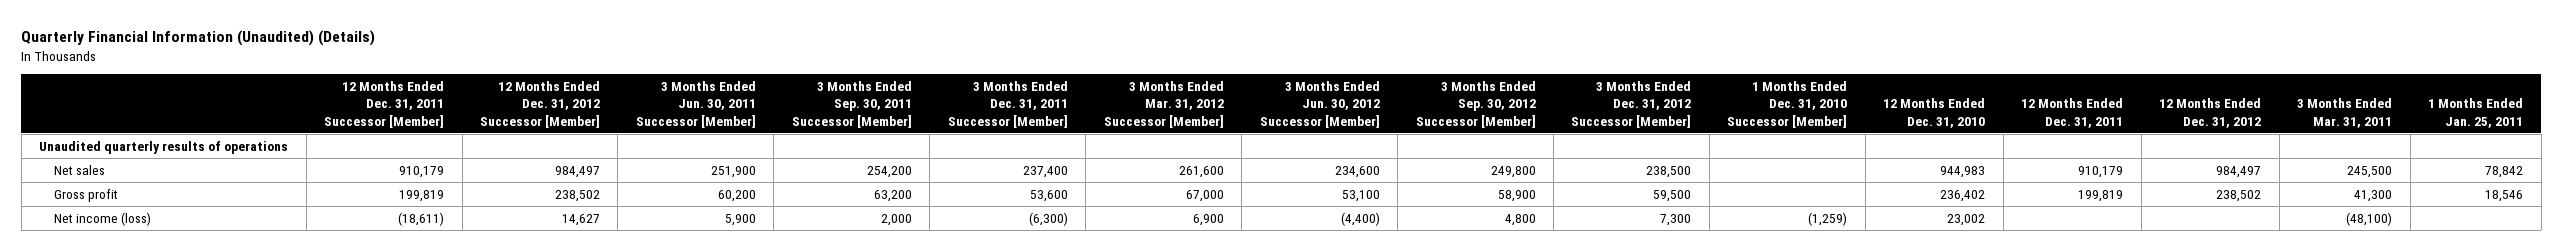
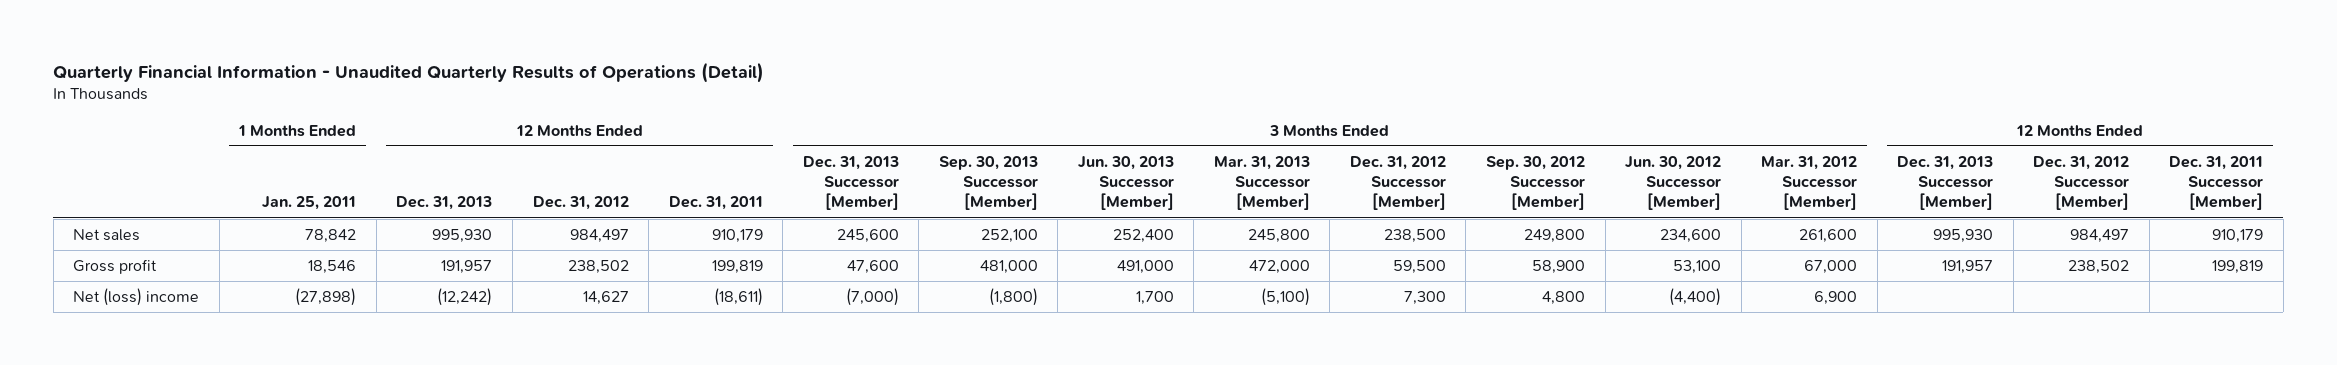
- Quarterly Financial Information (Unaudited) (Details)
+ Quarterly Financial Information - Unaudited Quarterly Results of Operations (Detail)
- | 12 Months Ended Dec. 31, 2011 Successor [Member] | 12 Months Ended Dec. 31, 2012 Successor [Member] | 3 Months Ended Jun. 30, 2011 Successor [Member] | 3 Months Ended Sep. 30, 2011 Successor [Member] | 3 Months Ended Dec. 31, 2011 Successor [Member] | 3 Months Ended Mar. 31, 2012 Successor [Member] | 3 Months Ended Jun. 30, 2012 Successor [Member] | 3 Months Ended Sep. 30, 2012 Successor [Member] | 3 Months Ended Dec. 31, 2012 Successor [Member] | 1 Months Ended Dec. 31, 2010 Successor [Member] | 12 Months Ended Dec. 31, 2010 | 12 Months Ended Dec. 31, 2011 | 12 Months Ended Dec. 31, 2012 | 3 Months Ended Mar. 31, 2011 | 1 Months Ended Jan. 25, 2011
+ | 1 Months Ended Jan. 25, 2011 | 12 Months Ended Dec. 31, 2013 | 12 Months Ended Dec. 31, 2012 | 12 Months Ended Dec. 31, 2011 | 3 Months Ended Dec. 31, 2013 Successor [Member] | 3 Months Ended Sep. 30, 2013 Successor [Member] | 3 Months Ended Jun. 30, 2013 Successor [Member] | 3 Months Ended Mar. 31, 2013 Successor [Member] | 3 Months Ended Dec. 31, 2012 Successor [Member] | 3 Months Ended Sep. 30, 2012 Successor [Member] | 3 Months Ended Jun. 30, 2012 Successor [Member] | 3 Months Ended Mar. 31, 2012 Successor [Member] | 12 Months Ended Dec. 31, 2013 Successor [Member] | 12 Months Ended Dec. 31, 2012 Successor [Member] | 12 Months Ended Dec. 31, 2011 Successor [Member]
- Unaudited quarterly results of operations
- Net income (loss) | (18,611) | 14,627 | 5,900 | 2,000 | (6,300) | 6,900 | (4,400) | 4,800 | 7,300 | (1,259) | 23,002 | | | (48,100) |
+ Net (loss) income | (27,898) | (12,242) | 14,627 | (18,611) | (7,000) | (1,800) | 1,700 | (5,100) | 7,300 | 4,800 | (4,400) | 6,900 | | |

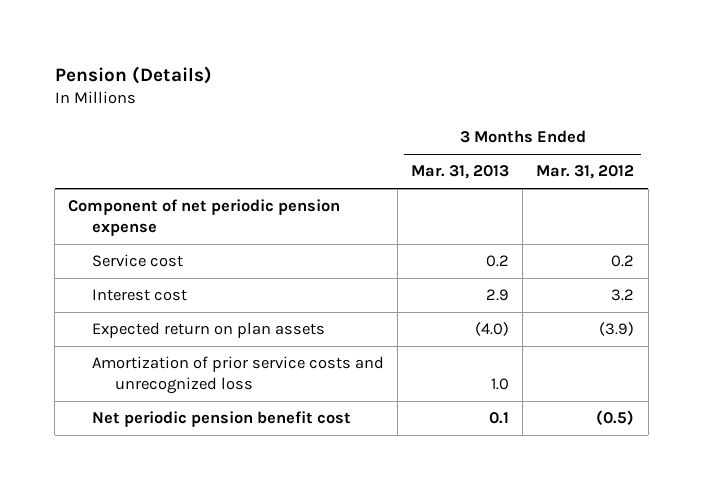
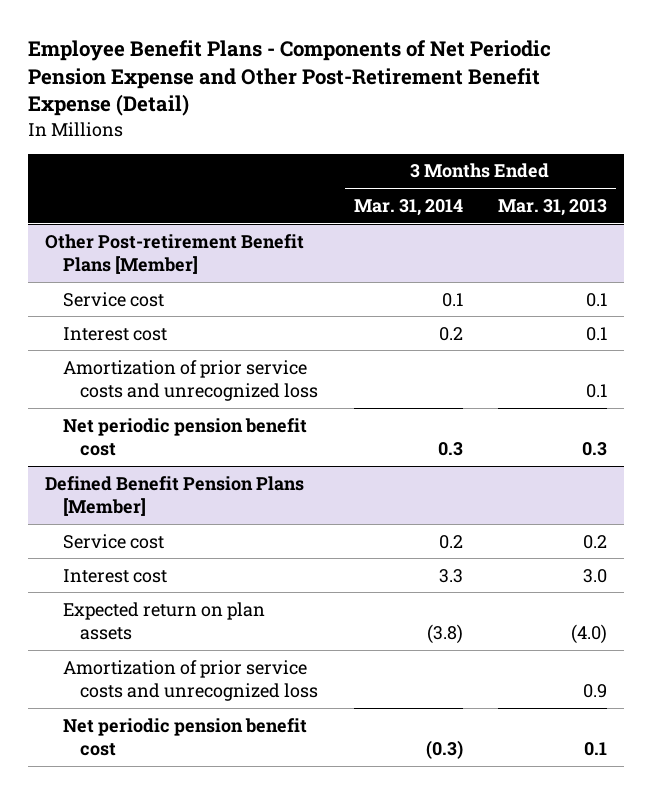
- Pension (Details)
+ Employee Benefit Plans - Components of Net Periodic Pension Expense and Other Post-Retirement Benefit Expense (Detail)
- | 3 Months Ended Mar. 31, 2013 | 3 Months Ended Mar. 31, 2012
+ | 3 Months Ended Mar. 31, 2014 | 3 Months Ended Mar. 31, 2013
- Component of net periodic pension expense
+ Other Post-retirement Benefit Plans [Member]
+ Service cost | 0.1 | 0.1
+ Interest cost | 0.2 | 0.1
+ Amortization of prior service costs and unrecognized loss | | 0.1
+ Net periodic pension benefit cost | 0.3 | 0.3
+ Defined Benefit Pension Plans [Member]
- Interest cost | 2.9 | 3.2
+ Interest cost | 3.3 | 3.0
- Amortization of prior service costs and unrecognized loss | 1.0 |
+ Amortization of prior service costs and unrecognized loss | | 0.9

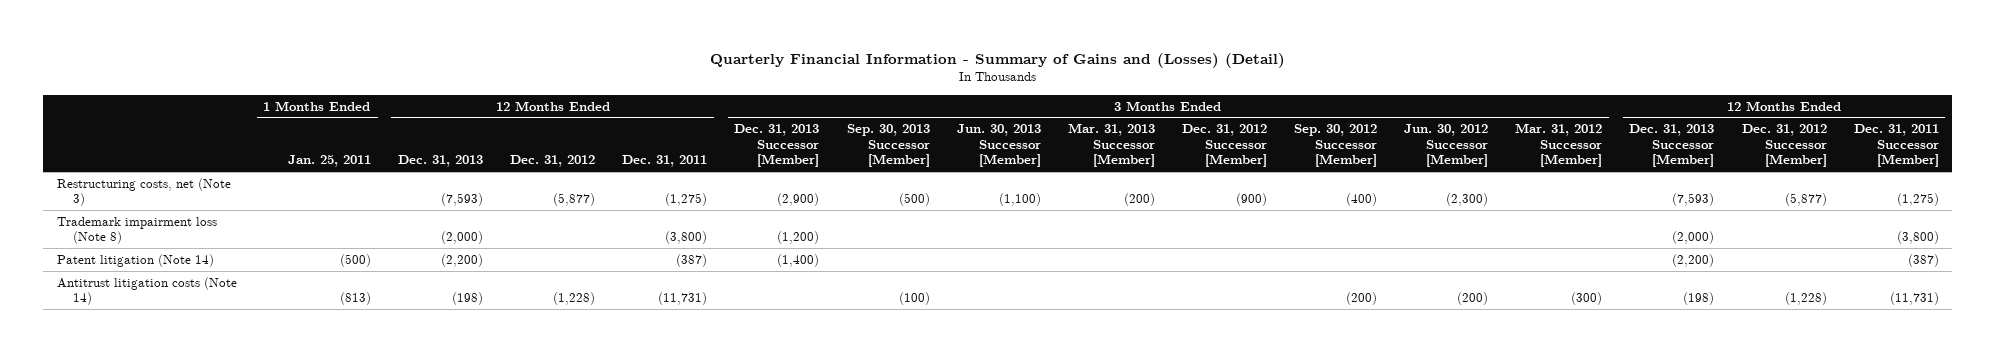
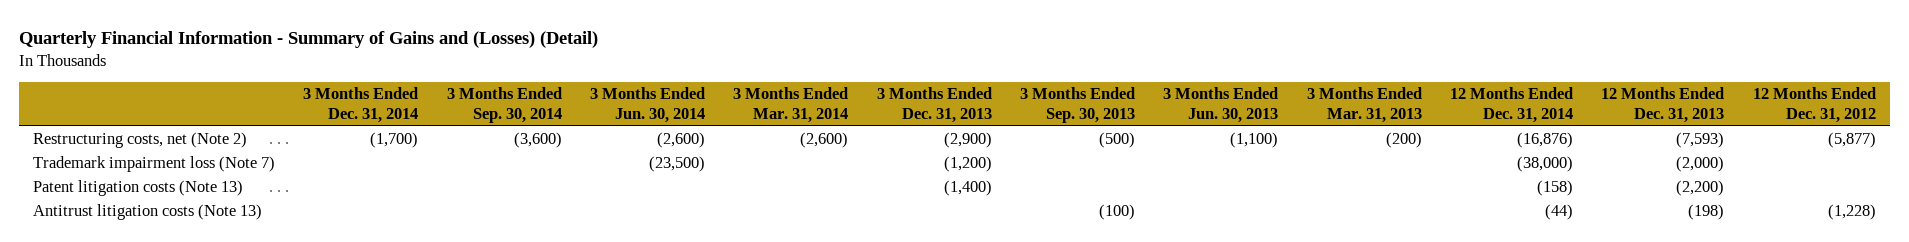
- | 1 Months Ended Jan. 25, 2011 | 12 Months Ended Dec. 31, 2013 | 12 Months Ended Dec. 31, 2012 | 12 Months Ended Dec. 31, 2011 | 3 Months Ended Dec. 31, 2013 Successor [Member] | 3 Months Ended Sep. 30, 2013 Successor [Member] | 3 Months Ended Jun. 30, 2013 Successor [Member] | 3 Months Ended Mar. 31, 2013 Successor [Member] | 3 Months Ended Dec. 31, 2012 Successor [Member] | 3 Months Ended Sep. 30, 2012 Successor [Member] | 3 Months Ended Jun. 30, 2012 Successor [Member] | 3 Months Ended Mar. 31, 2012 Successor [Member] | 12 Months Ended Dec. 31, 2013 Successor [Member] | 12 Months Ended Dec. 31, 2012 Successor [Member] | 12 Months Ended Dec. 31, 2011 Successor [Member]
+ | 3 Months Ended Dec. 31, 2014 | 3 Months Ended Sep. 30, 2014 | 3 Months Ended Jun. 30, 2014 | 3 Months Ended Mar. 31, 2014 | 3 Months Ended Dec. 31, 2013 | 3 Months Ended Sep. 30, 2013 | 3 Months Ended Jun. 30, 2013 | 3 Months Ended Mar. 31, 2013 | 12 Months Ended Dec. 31, 2014 | 12 Months Ended Dec. 31, 2013 | 12 Months Ended Dec. 31, 2012
- Restructuring costs, net (Note 3) | | (7,593) | (5,877) | (1,275) | (2,900) | (500) | (1,100) | (200) | (900) | (400) | (2,300) | | (7,593) | (5,877) | (1,275)
- Trademark impairment loss (Note 8) | | (2,000) | | (3,800) | (1,200) | | | | | | | | (2,000) | | (3,800)
- Patent litigation (Note 14) | (500) | (2,200) | | (387) | (1,400) | | | | | | | | (2,200) | | (387)
- Antitrust litigation costs (Note 14) | (813) | (198) | (1,228) | (11,731) | | (100) | | | | (200) | (200) | (300) | (198) | (1,228) | (11,731)
+ Restructuring costs, net (Note 2) | (1,700) | (3,600) | (2,600) | (2,600) | (2,900) | (500) | (1,100) | (200) | (16,876) | (7,593) | (5,877)
+ Trademark impairment loss (Note 7) | | | (23,500) | | (1,200) | | | | (38,000) | (2,000) |
+ Patent litigation costs (Note 13) | | | | | (1,400) | | | | (158) | (2,200) |
+ Antitrust litigation costs (Note 13) | | | | | | (100) | | | (44) | (198) | (1,228)

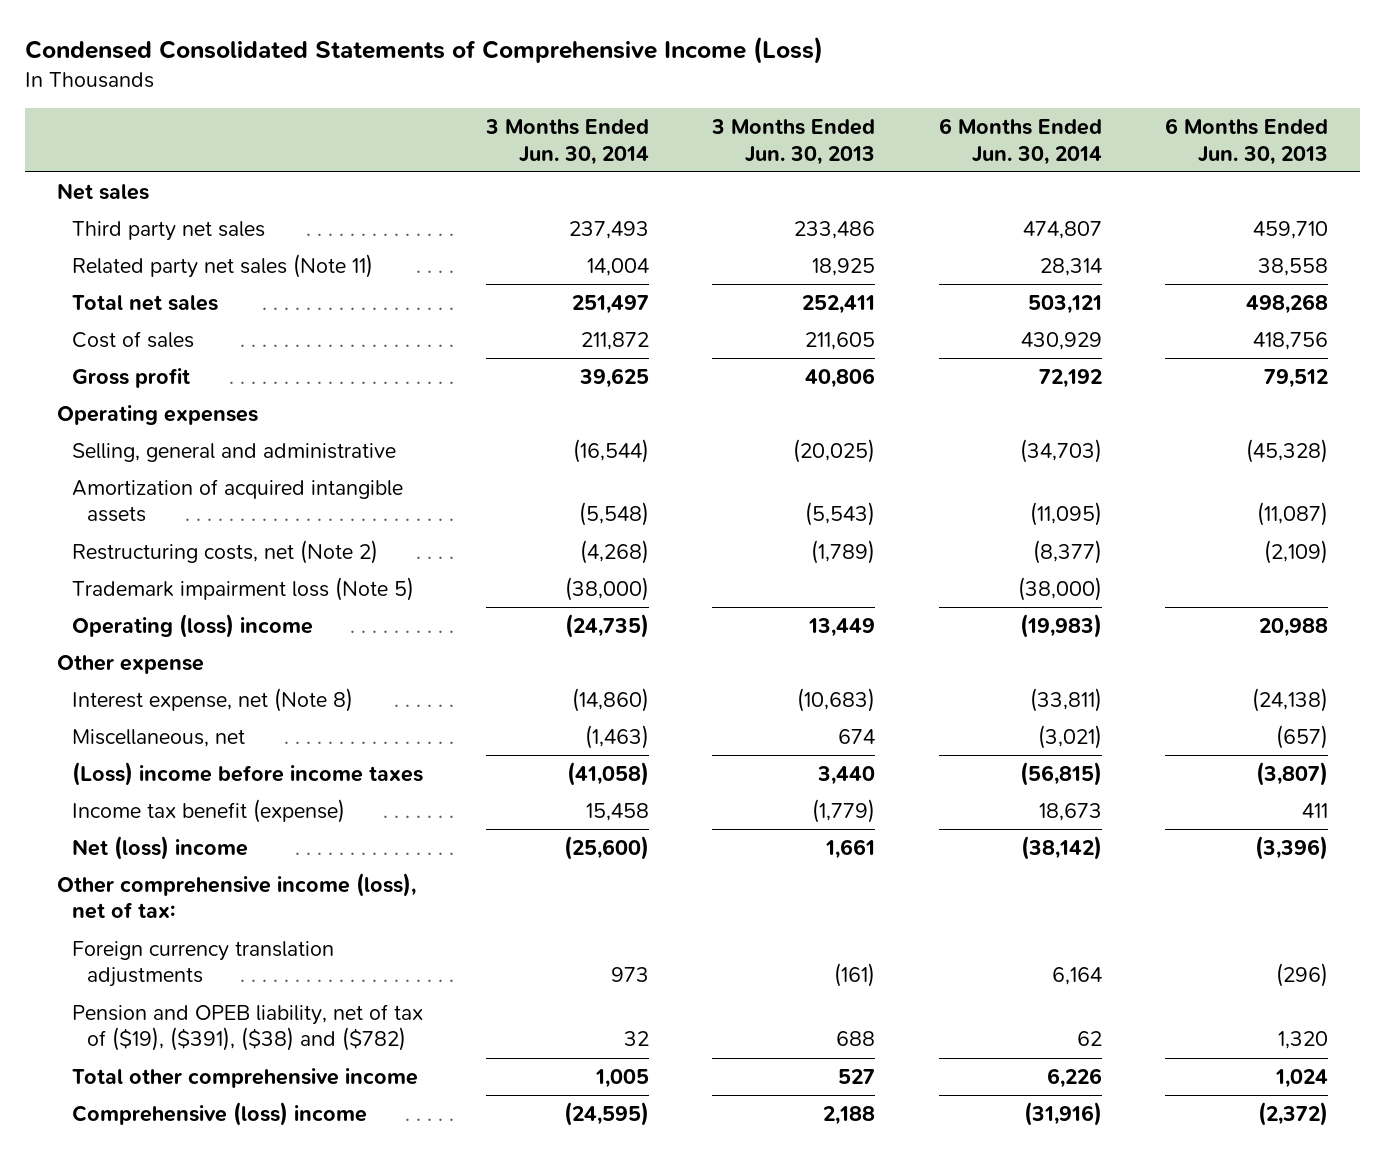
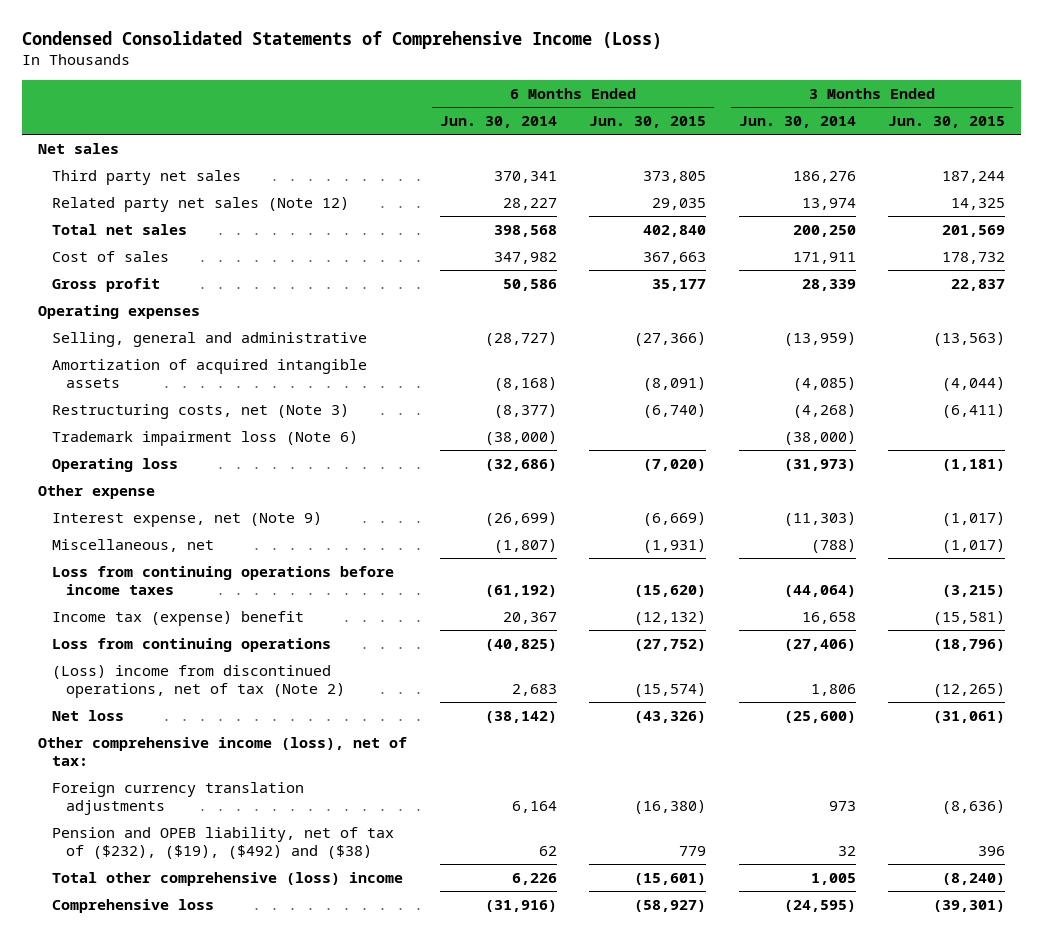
- | 3 Months Ended Jun. 30, 2014 | 3 Months Ended Jun. 30, 2013 | 6 Months Ended Jun. 30, 2014 | 6 Months Ended Jun. 30, 2013
+ | 6 Months Ended Jun. 30, 2014 | 6 Months Ended Jun. 30, 2015 | 3 Months Ended Jun. 30, 2014 | 3 Months Ended Jun. 30, 2015
- Third party net sales | 237,493 | 233,486 | 474,807 | 459,710
- Related party net sales (Note 11) | 14,004 | 18,925 | 28,314 | 38,558
- Total net sales | 251,497 | 252,411 | 503,121 | 498,268
- Cost of sales | 211,872 | 211,605 | 430,929 | 418,756
- Gross profit | 39,625 | 40,806 | 72,192 | 79,512
+ Third party net sales | 370,341 | 373,805 | 186,276 | 187,244
+ Related party net sales (Note 12) | 28,227 | 29,035 | 13,974 | 14,325
+ Total net sales | 398,568 | 402,840 | 200,250 | 201,569
+ Cost of sales | 347,982 | 367,663 | 171,911 | 178,732
+ Gross profit | 50,586 | 35,177 | 28,339 | 22,837
- Selling, general and administrative | (16,544) | (20,025) | (34,703) | (45,328)
- Amortization of acquired intangible assets | (5,548) | (5,543) | (11,095) | (11,087)
- Restructuring costs, net (Note 2) | (4,268) | (1,789) | (8,377) | (2,109)
- Trademark impairment loss (Note 5) | (38,000) | | (38,000) |
- Operating (loss) income | (24,735) | 13,449 | (19,983) | 20,988
+ Selling, general and administrative | (28,727) | (27,366) | (13,959) | (13,563)
+ Amortization of acquired intangible assets | (8,168) | (8,091) | (4,085) | (4,044)
+ Restructuring costs, net (Note 3) | (8,377) | (6,740) | (4,268) | (6,411)
+ Trademark impairment loss (Note 6) | (38,000) | | (38,000) |
+ Operating loss | (32,686) | (7,020) | (31,973) | (1,181)
- Interest expense, net (Note 8) | (14,860) | (10,683) | (33,811) | (24,138)
- Miscellaneous, net | (1,463) | 674 | (3,021) | (657)
- (Loss) income before income taxes | (41,058) | 3,440 | (56,815) | (3,807)
- Income tax benefit (expense) | 15,458 | (1,779) | 18,673 | 411
- Net (loss) income | (25,600) | 1,661 | (38,142) | (3,396)
+ Interest expense, net (Note 9) | (26,699) | (6,669) | (11,303) | (1,017)
+ Miscellaneous, net | (1,807) | (1,931) | (788) | (1,017)
+ Loss from continuing operations before income taxes | (61,192) | (15,620) | (44,064) | (3,215)
+ Income tax (expense) benefit | 20,367 | (12,132) | 16,658 | (15,581)
+ Loss from continuing operations | (40,825) | (27,752) | (27,406) | (18,796)
+ (Loss) income from discontinued operations, net of tax (Note 2) | 2,683 | (15,574) | 1,806 | (12,265)
+ Net loss | (38,142) | (43,326) | (25,600) | (31,061)
- Pension and OPEB liability, net of tax of ($19), ($391), ($38) and ($782) | 32 | 688 | 62 | 1,320
- Total other comprehensive income | 1,005 | 527 | 6,226 | 1,024
- Comprehensive (loss) income | (24,595) | 2,188 | (31,916) | (2,372)
+ Pension and OPEB liability, net of tax of ($232), ($19), ($492) and ($38) | 62 | 779 | 32 | 396
+ Total other comprehensive (loss) income | 6,226 | (15,601) | 1,005 | (8,240)
+ Comprehensive loss | (31,916) | (58,927) | (24,595) | (39,301)

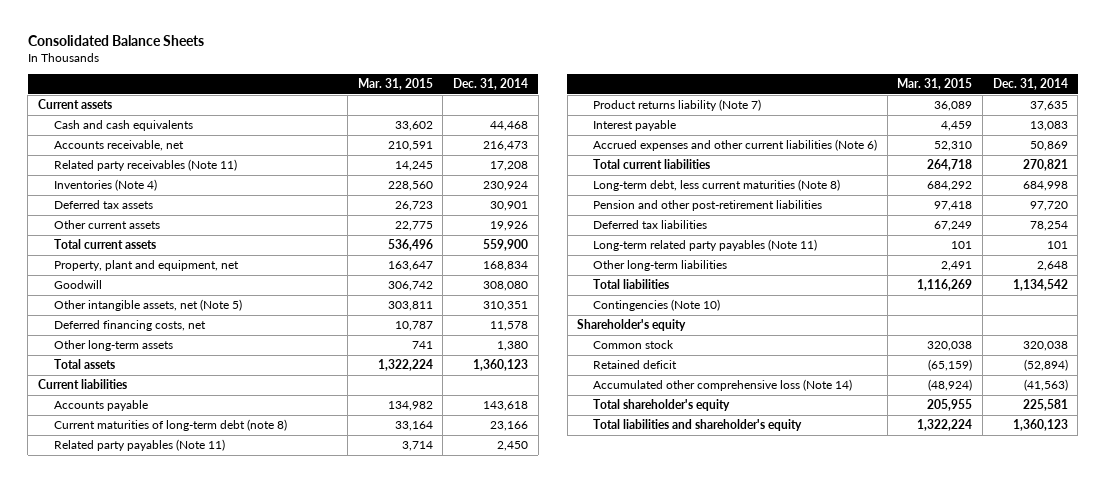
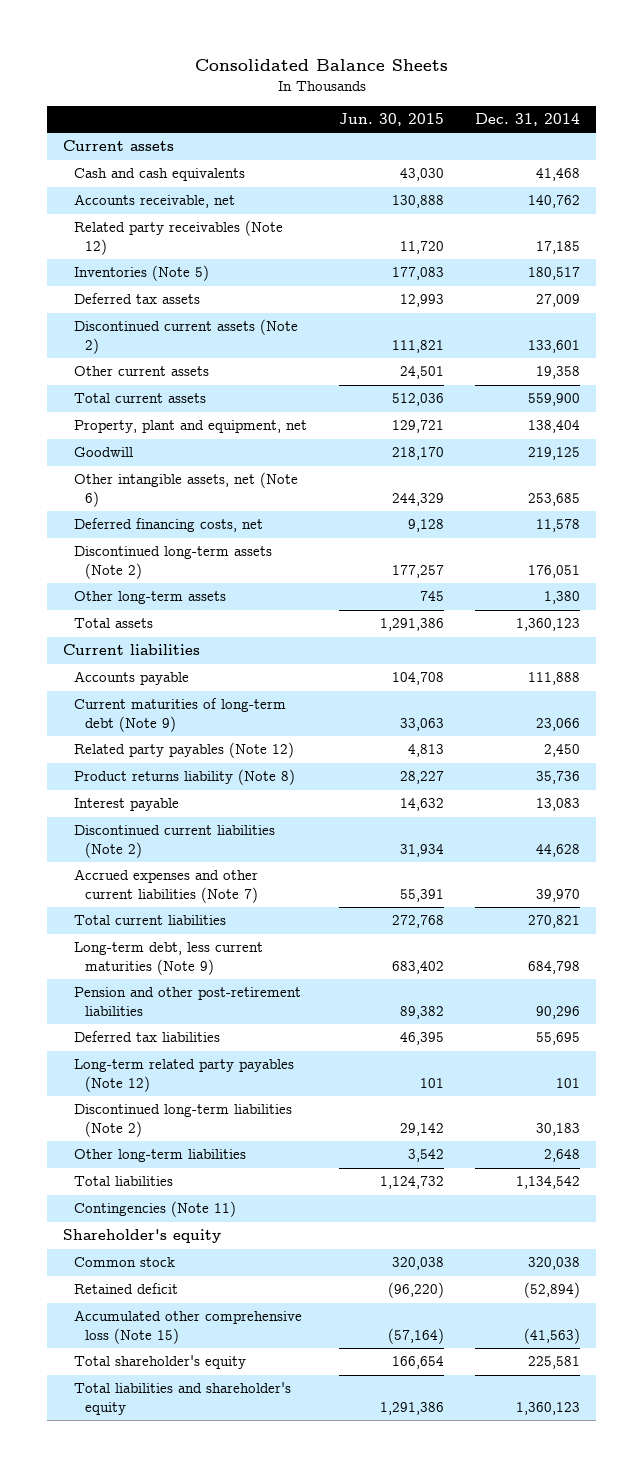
- | Mar. 31, 2015 | Dec. 31, 2014
+ | Jun. 30, 2015 | Dec. 31, 2014
- Cash and cash equivalents | 33,602 | 44,468
- Accounts receivable, net | 210,591 | 216,473
- Related party receivables (Note 11) | 14,245 | 17,208
- Inventories (Note 4) | 228,560 | 230,924
- Deferred tax assets | 26,723 | 30,901
- Other current assets | 22,775 | 19,926
+ Cash and cash equivalents | 43,030 | 41,468
+ Accounts receivable, net | 130,888 | 140,762
+ Related party receivables (Note 12) | 11,720 | 17,185
+ Inventories (Note 5) | 177,083 | 180,517
+ Deferred tax assets | 12,993 | 27,009
+ Discontinued current assets (Note 2) | 111,821 | 133,601
+ Other current assets | 24,501 | 19,358
- Property, plant and equipment, net | 163,647 | 168,834
- Goodwill | 306,742 | 308,080
- Other intangible assets, net (Note 5) | 303,811 | 310,351
+ Property, plant and equipment, net | 129,721 | 138,404
+ Goodwill | 218,170 | 219,125
+ Other intangible assets, net (Note 6) | 244,329 | 253,685
+ Discontinued long-term assets (Note 2) | 177,257 | 176,051
- Accounts payable | 134,982 | 143,618
- Current maturities of long-term debt (note 8) | 33,164 | 23,166
- Related party payables (Note 11) | 3,714 | 2,450
- Product returns liability (Note 7) | 36,089 | 37,635
+ Accounts payable | 104,708 | 111,888
+ Current maturities of long-term debt (Note 9) | 33,063 | 23,066
+ Related party payables (Note 12) | 4,813 | 2,450
+ Product returns liability (Note 8) | 28,227 | 35,736
- Accrued expenses and other current liabilities (Note 6) | 52,310 | 50,869
+ Discontinued current liabilities (Note 2) | 31,934 | 44,628
+ Accrued expenses and other current liabilities (Note 7) | 55,391 | 39,970
- Long-term debt, less current maturities (Note 8) | 684,292 | 684,998
- Pension and other post-retirement liabilities | 97,418 | 97,720
- Deferred tax liabilities | 67,249 | 78,254
- Long-term related party payables (Note 11) | 101 | 101
+ Long-term debt, less current maturities (Note 9) | 683,402 | 684,798
+ Pension and other post-retirement liabilities | 89,382 | 90,296
+ Deferred tax liabilities | 46,395 | 55,695
+ Long-term related party payables (Note 12) | 101 | 101
+ Discontinued long-term liabilities (Note 2) | 29,142 | 30,183
- Contingencies (Note 10)
+ Contingencies (Note 11)
- Accumulated other comprehensive loss (Note 14) | (48,924) | (41,563)
+ Accumulated other comprehensive loss (Note 15) | (57,164) | (41,563)

